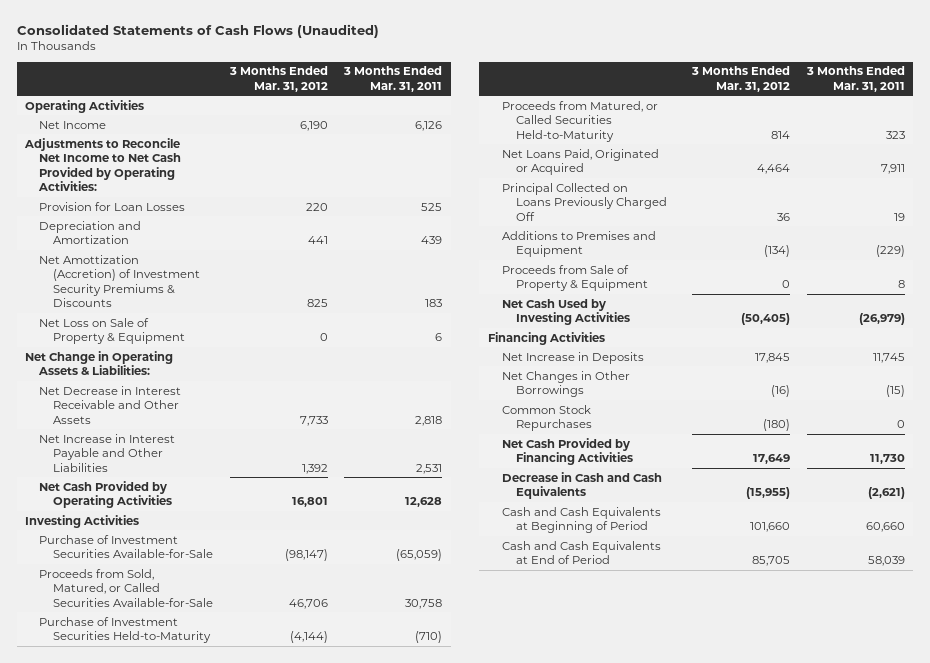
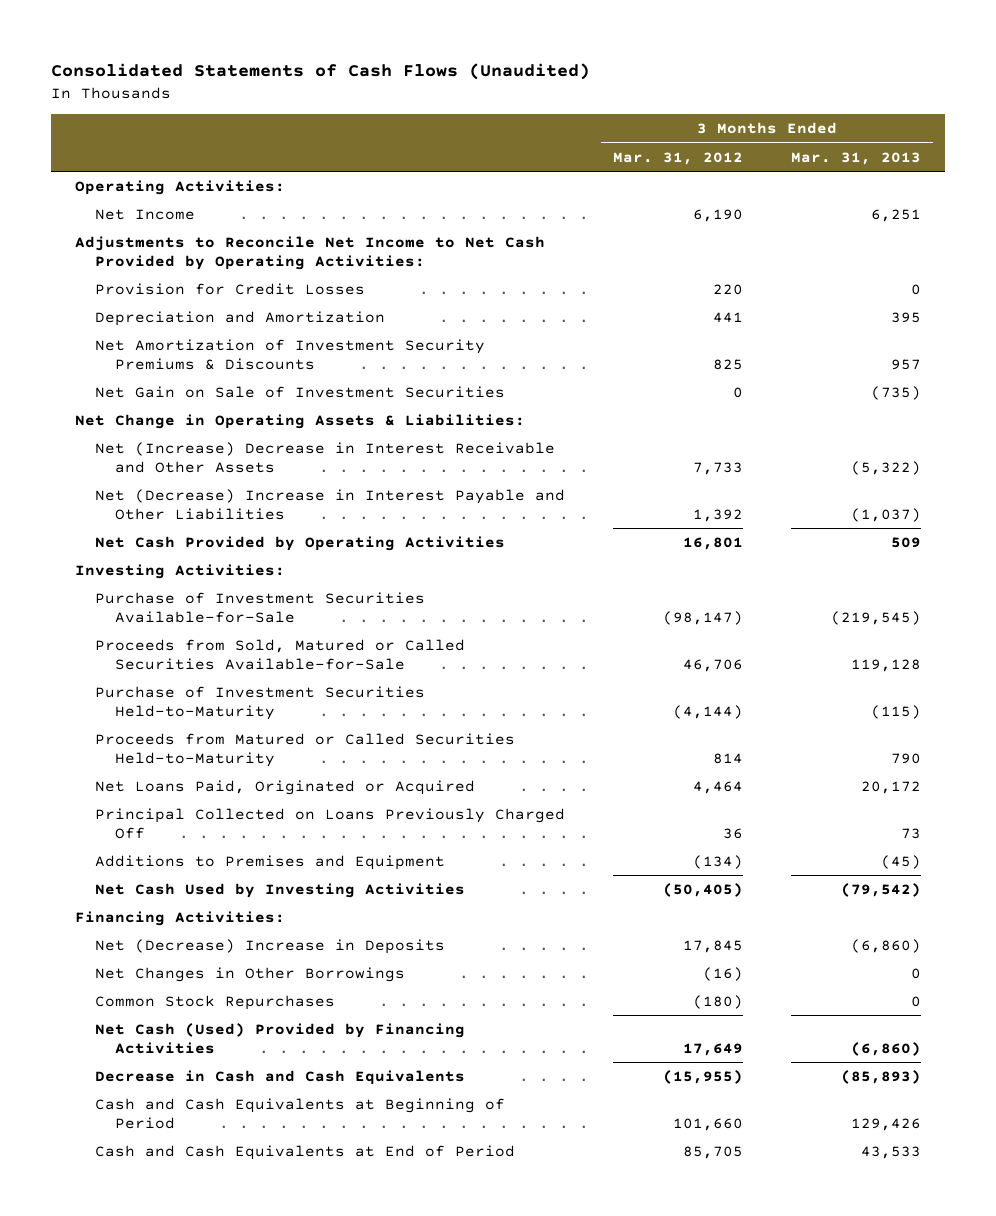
- | 3 Months Ended Mar. 31, 2012 | 3 Months Ended Mar. 31, 2011
+ | 3 Months Ended Mar. 31, 2012 | 3 Months Ended Mar. 31, 2013
- Operating Activities
+ Operating Activities:
- Provision for Loan Losses | 220 | 525
+ Provision for Credit Losses | 220 | 0
- Net Amottization (Accretion) of Investment Security Premiums & Discounts | 825 | 183
- Net Loss on Sale of Property & Equipment | 0 | 6
+ Net Amortization of Investment Security Premiums & Discounts | 825 | 957
+ Net Gain on Sale of Investment Securities | 0 | (735)
- Net Decrease in Interest Receivable and Other Assets | 7,733 | 2,818
- Net Increase in Interest Payable and Other Liabilities | 1,392 | 2,531
+ Net (Increase) Decrease in Interest Receivable and Other Assets | 7,733 | (5,322)
+ Net (Decrease) Increase in Interest Payable and Other Liabilities | 1,392 | (1,037)
- Investing Activities
+ Investing Activities:
- Proceeds from Sold, Matured, or Called Securities Available-for-Sale | 46,706 | 30,758
+ Proceeds from Sold, Matured or Called Securities Available-for-Sale | 46,706 | 119,128
- Proceeds from Matured, or Called Securities Held-to-Maturity | 814 | 323
+ Proceeds from Matured or Called Securities Held-to-Maturity | 814 | 790
- Proceeds from Sale of Property & Equipment | 0 | 8
- Financing Activities
- Net Increase in Deposits | 17,845 | 11,745
+ Financing Activities:
+ Net (Decrease) Increase in Deposits | 17,845 | (6,860)
- Net Cash Provided by Financing Activities | 17,649 | 11,730
+ Net Cash (Used) Provided by Financing Activities | 17,649 | (6,860)

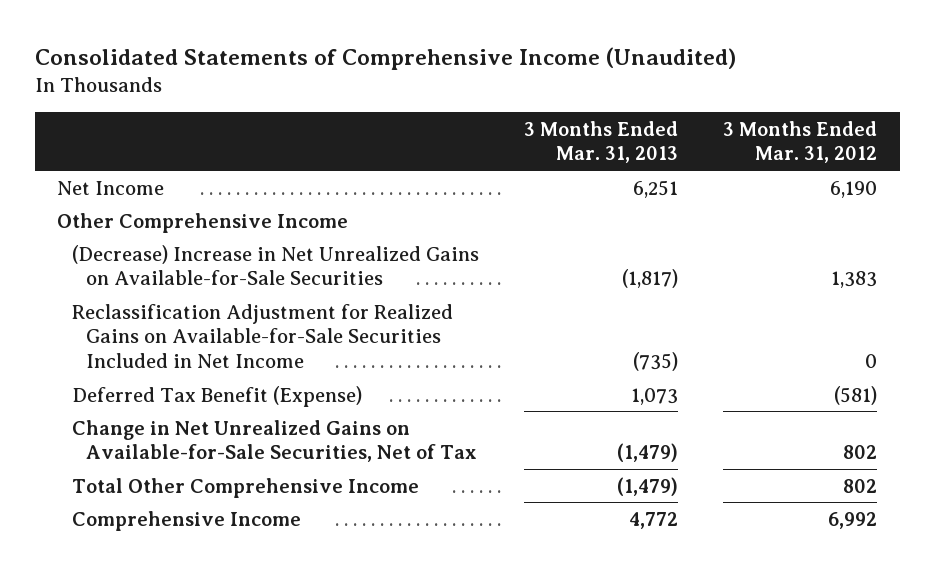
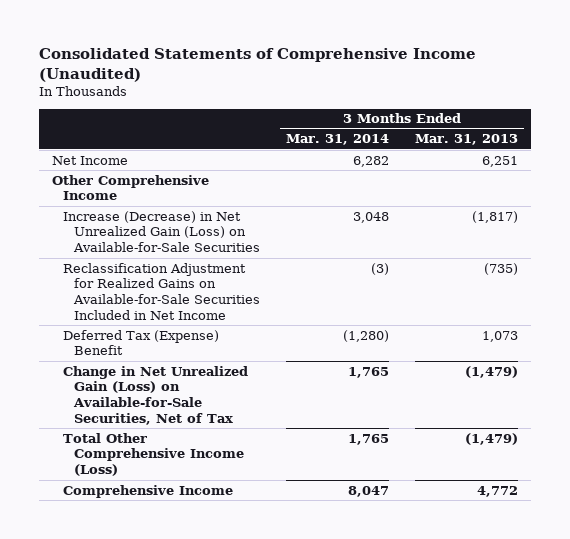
- | 3 Months Ended Mar. 31, 2013 | 3 Months Ended Mar. 31, 2012
+ | 3 Months Ended Mar. 31, 2014 | 3 Months Ended Mar. 31, 2013
- (Decrease) Increase in Net Unrealized Gains on Available-for-Sale Securities | (1,817) | 1,383
+ Increase (Decrease) in Net Unrealized Gain (Loss) on Available-for-Sale Securities | 3,048 | (1,817)
- Deferred Tax Benefit (Expense) | 1,073 | (581)
- Change in Net Unrealized Gains on Available-for-Sale Securities, Net of Tax | (1,479) | 802
- Total Other Comprehensive Income | (1,479) | 802
+ Deferred Tax (Expense) Benefit | (1,280) | 1,073
+ Change in Net Unrealized Gain (Loss) on Available-for-Sale Securities, Net of Tax | 1,765 | (1,479)
+ Total Other Comprehensive Income (Loss) | 1,765 | (1,479)

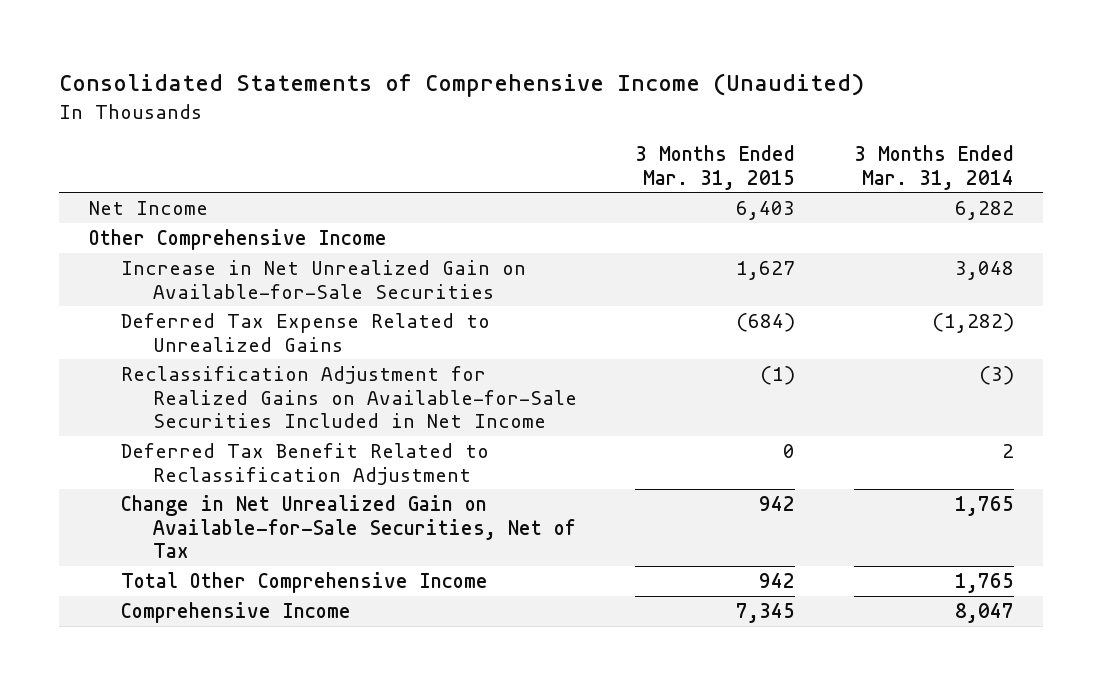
- | 3 Months Ended Mar. 31, 2014 | 3 Months Ended Mar. 31, 2013
+ | 3 Months Ended Mar. 31, 2015 | 3 Months Ended Mar. 31, 2014
- Increase (Decrease) in Net Unrealized Gain (Loss) on Available-for-Sale Securities | 3,048 | (1,817)
+ Increase in Net Unrealized Gain on Available-for-Sale Securities | 1,627 | 3,048
+ Deferred Tax Expense Related to Unrealized Gains | (684) | (1,282)
- Deferred Tax (Expense) Benefit | (1,280) | 1,073
- Change in Net Unrealized Gain (Loss) on Available-for-Sale Securities, Net of Tax | 1,765 | (1,479)
- Total Other Comprehensive Income (Loss) | 1,765 | (1,479)
+ Deferred Tax Benefit Related to Reclassification Adjustment | 0 | 2
+ Change in Net Unrealized Gain on Available-for-Sale Securities, Net of Tax | 942 | 1,765
+ Total Other Comprehensive Income | 942 | 1,765

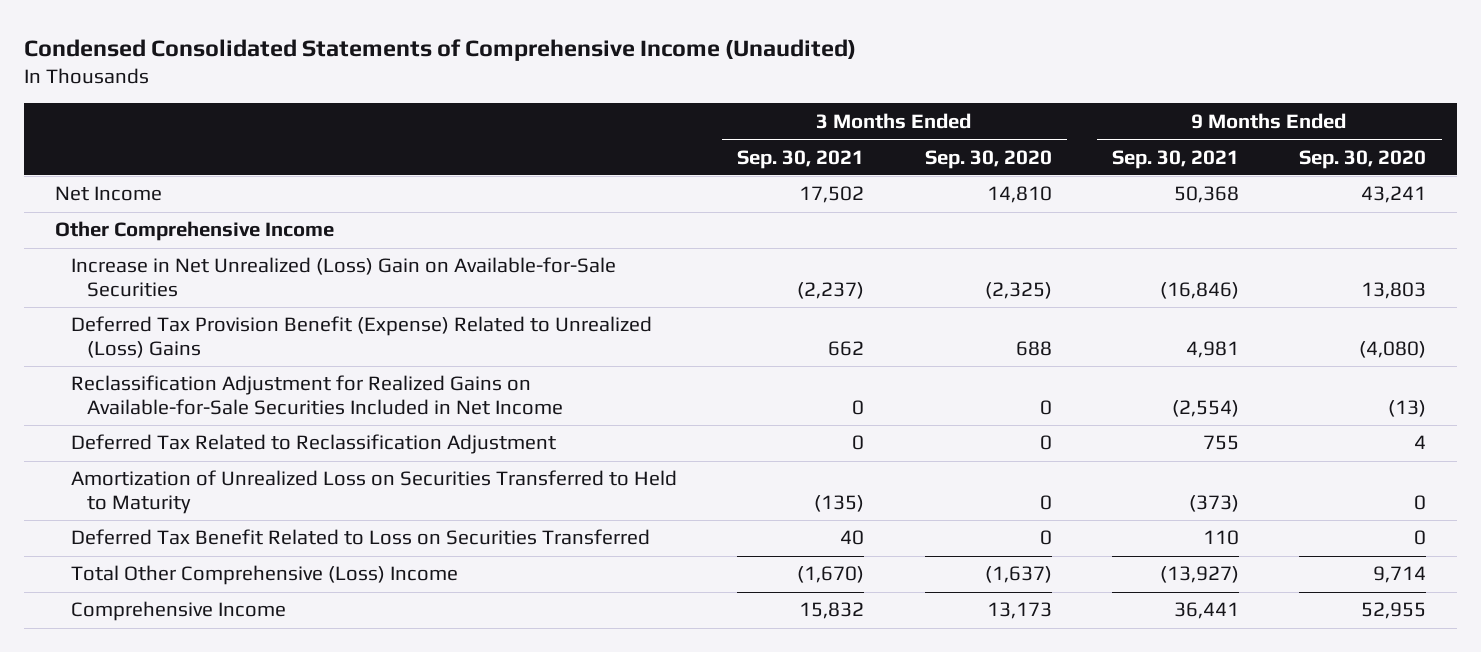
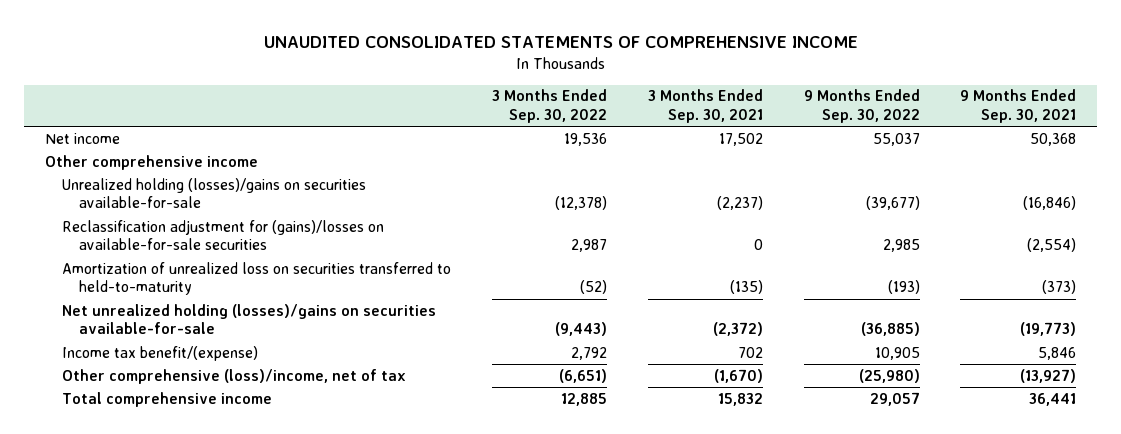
- Condensed Consolidated Statements of Comprehensive Income (Unaudited)
+ UNAUDITED CONSOLIDATED STATEMENTS OF COMPREHENSIVE INCOME
- | 3 Months Ended Sep. 30, 2021 | 3 Months Ended Sep. 30, 2020 | 9 Months Ended Sep. 30, 2021 | 9 Months Ended Sep. 30, 2020
+ | 3 Months Ended Sep. 30, 2022 | 3 Months Ended Sep. 30, 2021 | 9 Months Ended Sep. 30, 2022 | 9 Months Ended Sep. 30, 2021
- Net Income | 17,502 | 14,810 | 50,368 | 43,241
- Other Comprehensive Income
- Increase in Net Unrealized (Loss) Gain on Available-for-Sale Securities | (2,237) | (2,325) | (16,846) | 13,803
- Deferred Tax Provision Benefit (Expense) Related to Unrealized (Loss) Gains | 662 | 688 | 4,981 | (4,080)
- Reclassification Adjustment for Realized Gains on Available-for-Sale Securities Included in Net Income | 0 | 0 | (2,554) | (13)
- Deferred Tax Related to Reclassification Adjustment | 0 | 0 | 755 | 4
- Amortization of Unrealized Loss on Securities Transferred to Held to Maturity | (135) | 0 | (373) | 0
- Deferred Tax Benefit Related to Loss on Securities Transferred | 40 | 0 | 110 | 0
- Total Other Comprehensive (Loss) Income | (1,670) | (1,637) | (13,927) | 9,714
- Comprehensive Income | 15,832 | 13,173 | 36,441 | 52,955
+ Net income | 19,536 | 17,502 | 55,037 | 50,368
+ Other comprehensive income
+ Unrealized holding (losses)/gains on securities available-for-sale | (12,378) | (2,237) | (39,677) | (16,846)
+ Reclassification adjustment for (gains)/losses on available-for-sale securities | 2,987 | 0 | 2,985 | (2,554)
+ Amortization of unrealized loss on securities transferred to held-to-maturity | (52) | (135) | (193) | (373)
+ Net unrealized holding (losses)/gains on securities available-for-sale | (9,443) | (2,372) | (36,885) | (19,773)
+ Income tax benefit/(expense) | 2,792 | 702 | 10,905 | 5,846
+ Other comprehensive (loss)/income, net of tax | (6,651) | (1,670) | (25,980) | (13,927)
+ Total comprehensive income | 12,885 | 15,832 | 29,057 | 36,441

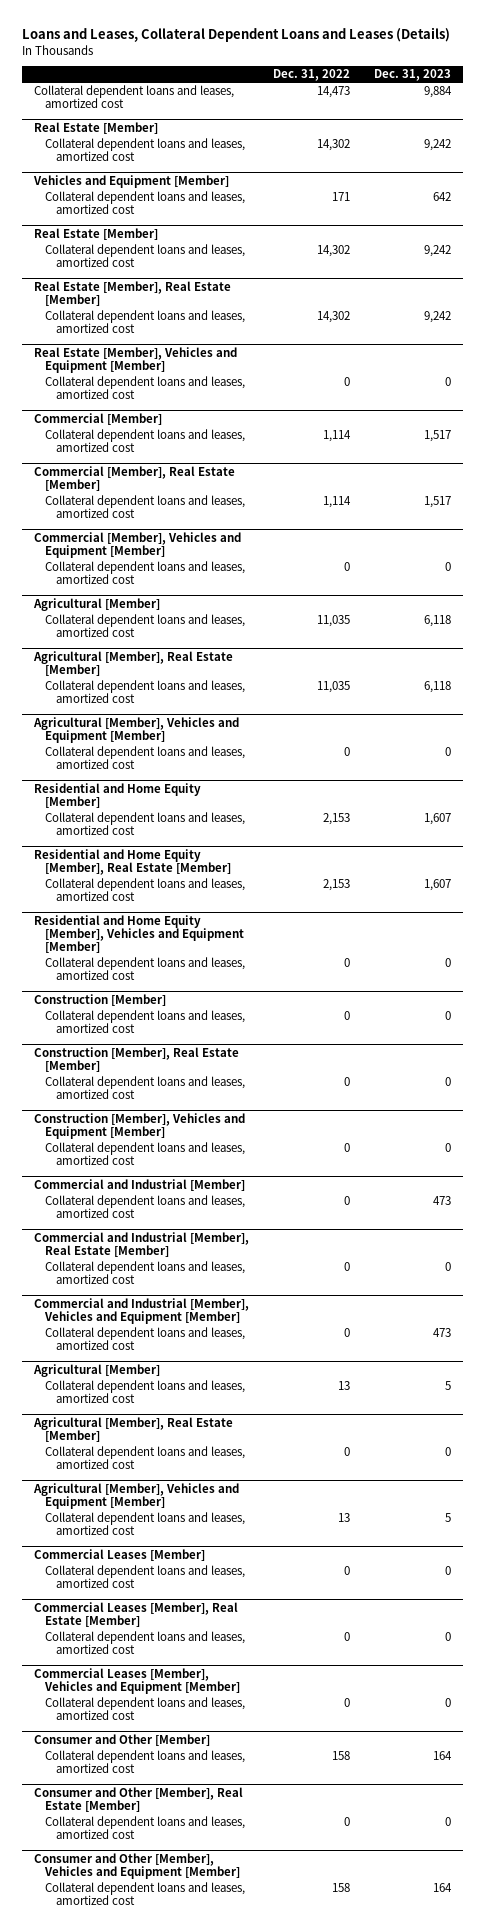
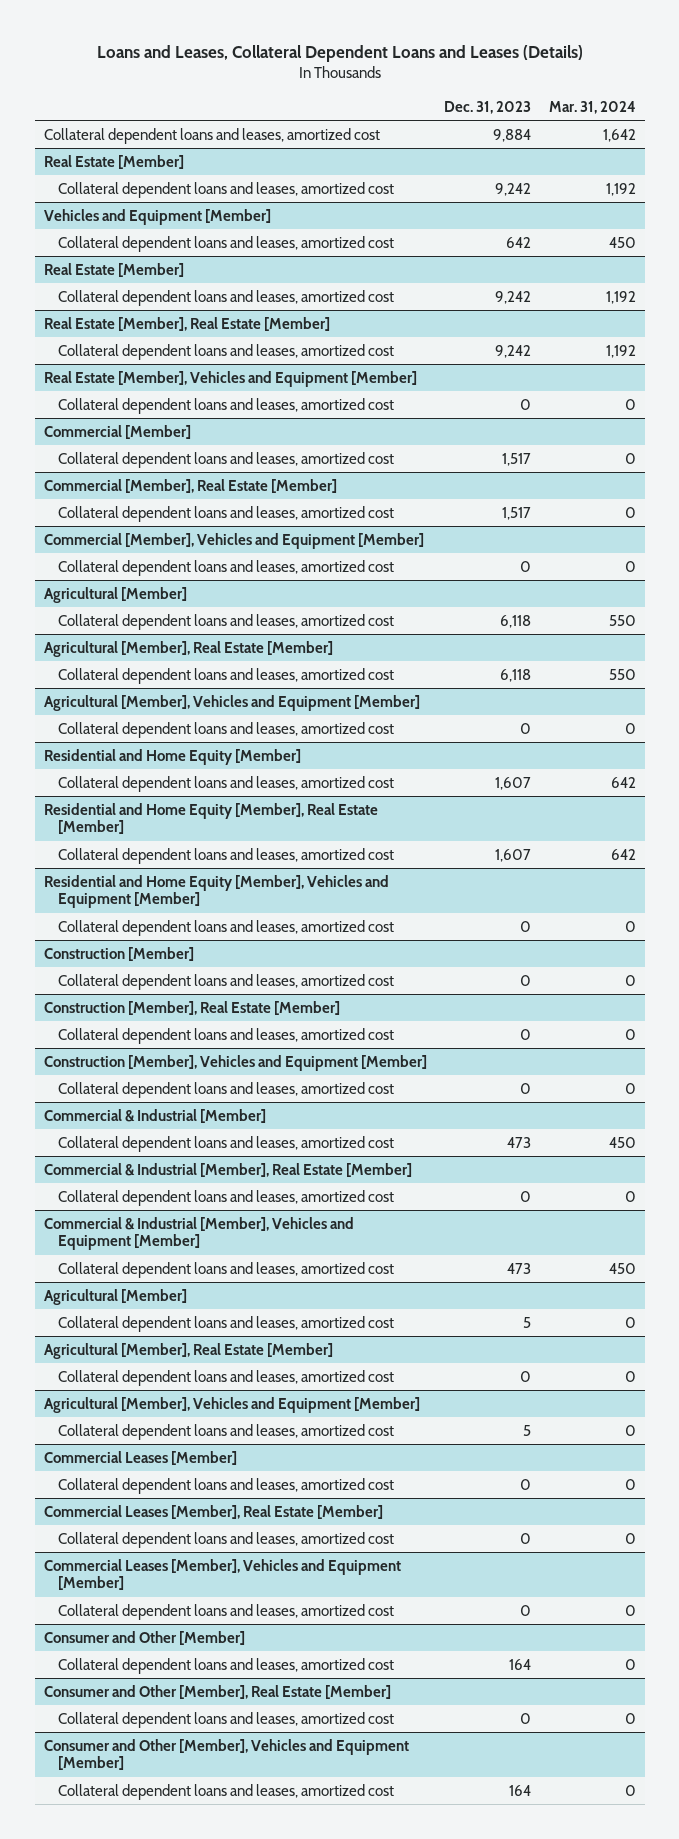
- | Dec. 31, 2022 | Dec. 31, 2023
+ | Dec. 31, 2023 | Mar. 31, 2024
- Commercial and Industrial [Member]
+ Commercial & Industrial [Member]
- Commercial and Industrial [Member], Real Estate [Member]
+ Commercial & Industrial [Member], Real Estate [Member]
- Commercial and Industrial [Member], Vehicles and Equipment [Member]
+ Commercial & Industrial [Member], Vehicles and Equipment [Member]

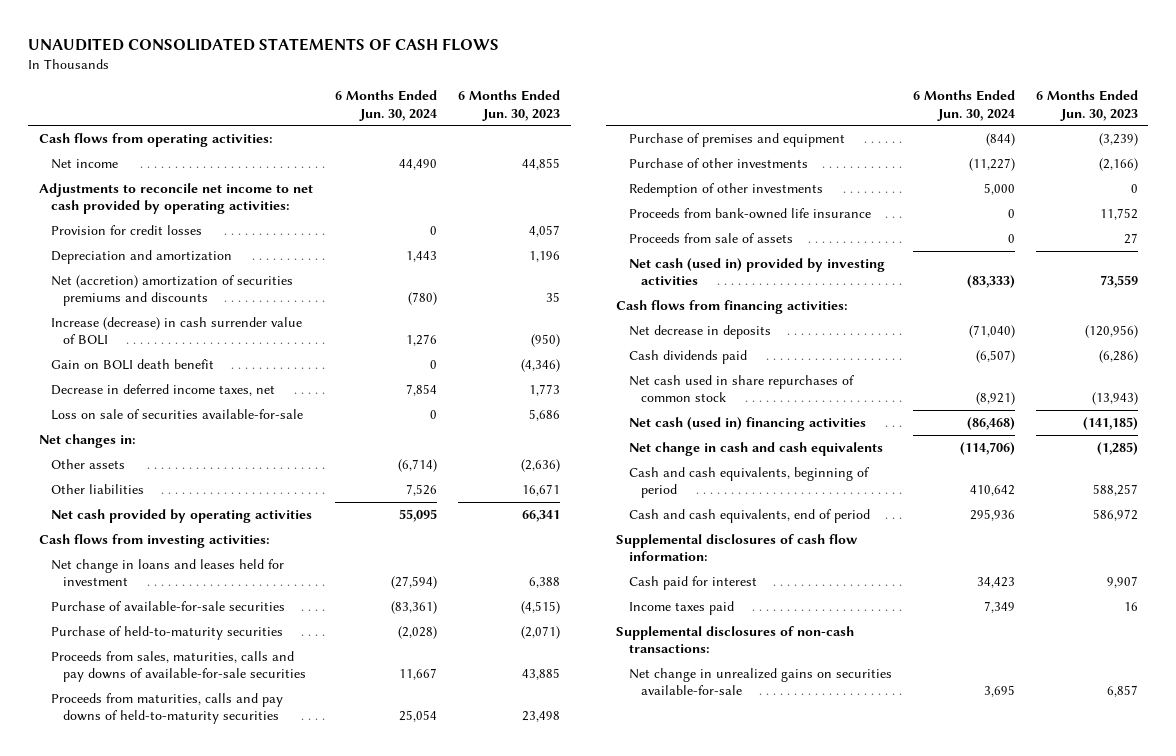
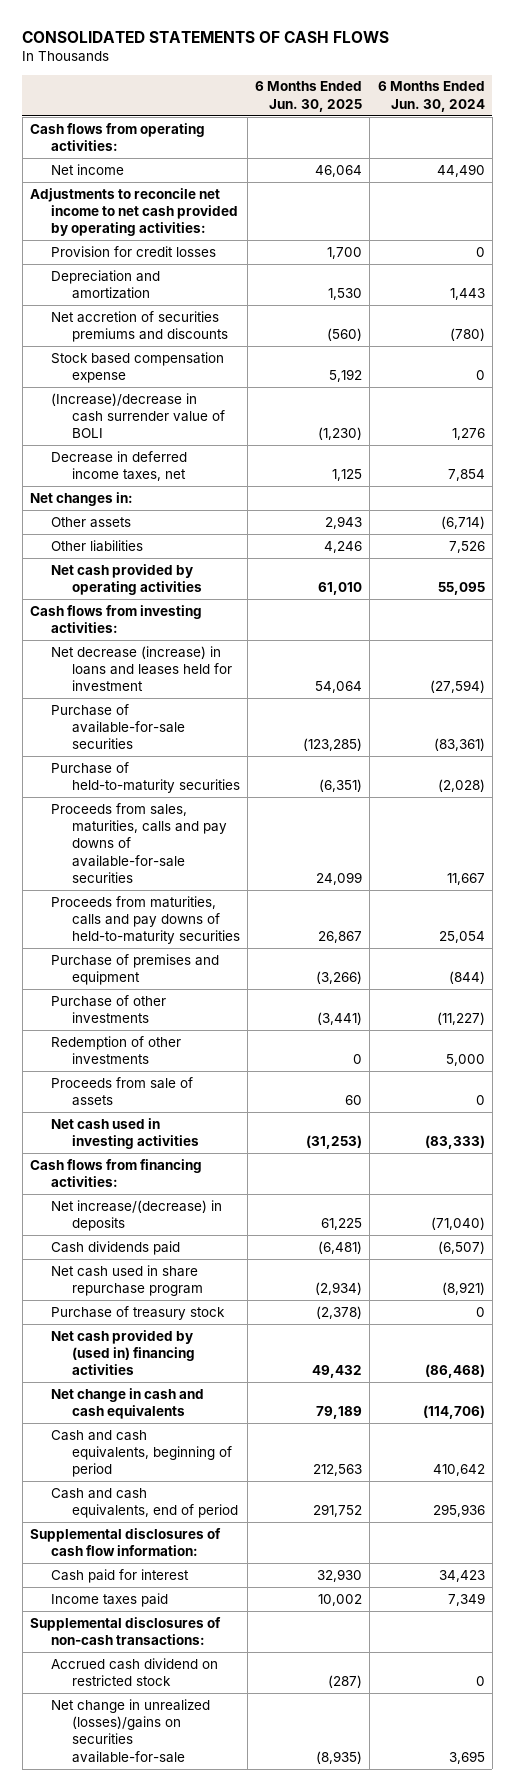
- UNAUDITED CONSOLIDATED STATEMENTS OF CASH FLOWS
+ CONSOLIDATED STATEMENTS OF CASH FLOWS
- | 6 Months Ended Jun. 30, 2024 | 6 Months Ended Jun. 30, 2023
+ | 6 Months Ended Jun. 30, 2025 | 6 Months Ended Jun. 30, 2024
- Net (accretion) amortization of securities premiums and discounts | (780) | 35
- Increase (decrease) in cash surrender value of BOLI | 1,276 | (950)
- Gain on BOLI death benefit | 0 | (4,346)
+ Net accretion of securities premiums and discounts | (560) | (780)
+ Stock based compensation expense | 5,192 | 0
+ (Increase)/decrease in cash surrender value of BOLI | (1,230) | 1,276
- Loss on sale of securities available-for-sale | 0 | 5,686
- Net change in loans and leases held for investment | (27,594) | 6,388
+ Net decrease (increase) in loans and leases held for investment | 54,064 | (27,594)
- Proceeds from bank-owned life insurance | 0 | 11,752
- Net cash (used in) provided by investing activities | (83,333) | 73,559
+ Net cash used in investing activities | (31,253) | (83,333)
- Net decrease in deposits | (71,040) | (120,956)
+ Net increase/(decrease) in deposits | 61,225 | (71,040)
- Net cash used in share repurchases of common stock | (8,921) | (13,943)
- Net cash (used in) financing activities | (86,468) | (141,185)
+ Net cash used in share repurchase program | (2,934) | (8,921)
+ Purchase of treasury stock | (2,378) | 0
+ Net cash provided by (used in) financing activities | 49,432 | (86,468)
- Net change in unrealized gains on securities available-for-sale | 3,695 | 6,857
+ Accrued cash dividend on restricted stock | (287) | 0
+ Net change in unrealized (losses)/gains on securities available-for-sale | (8,935) | 3,695

